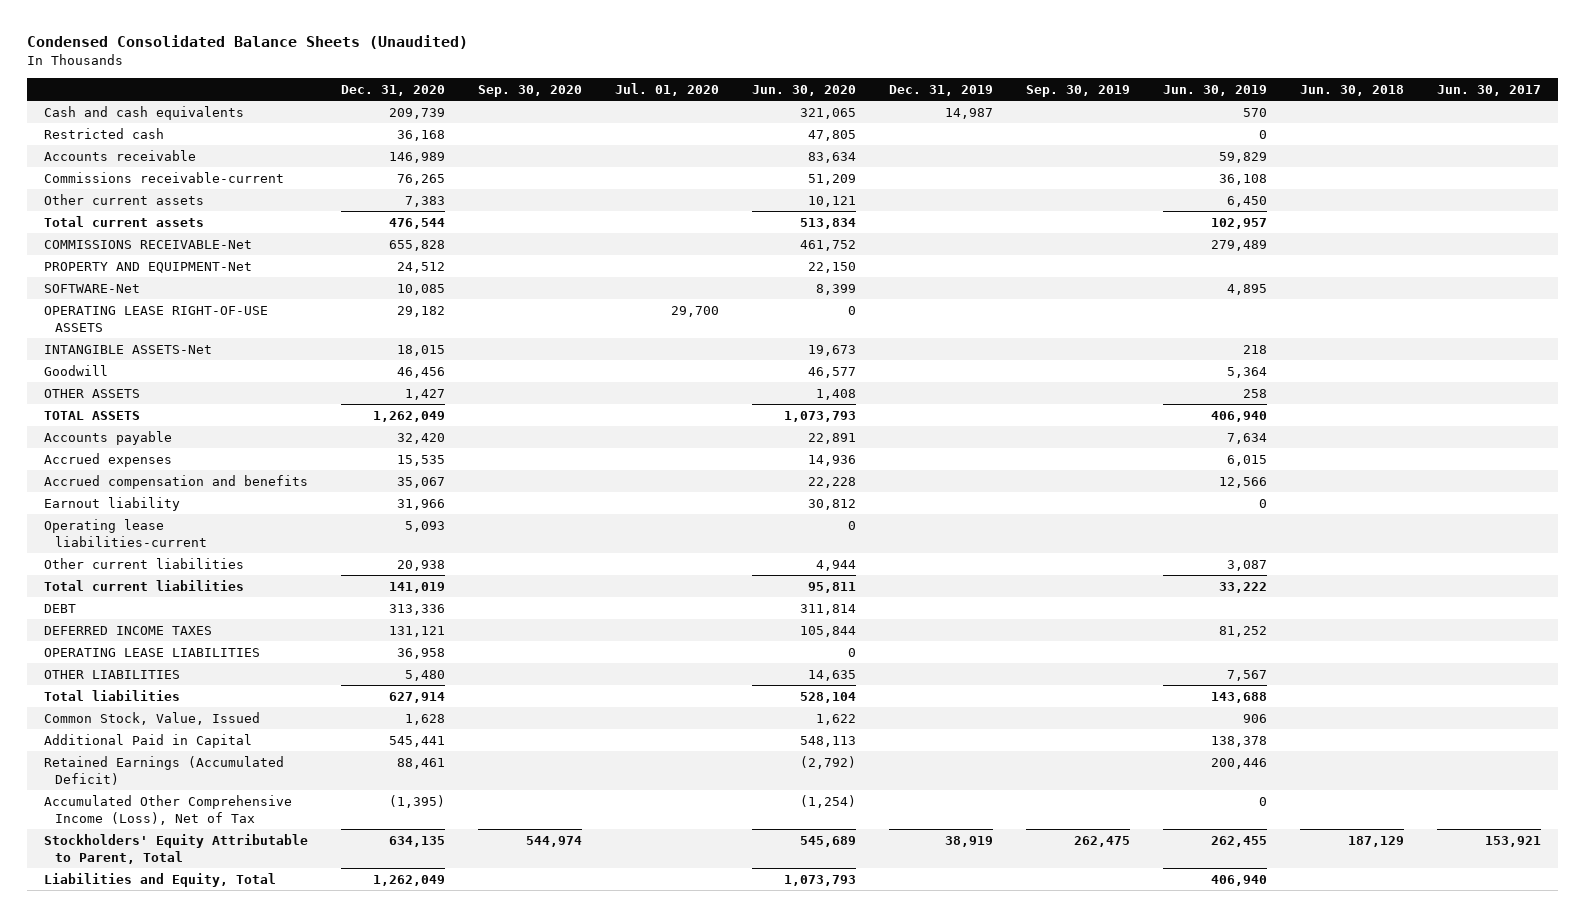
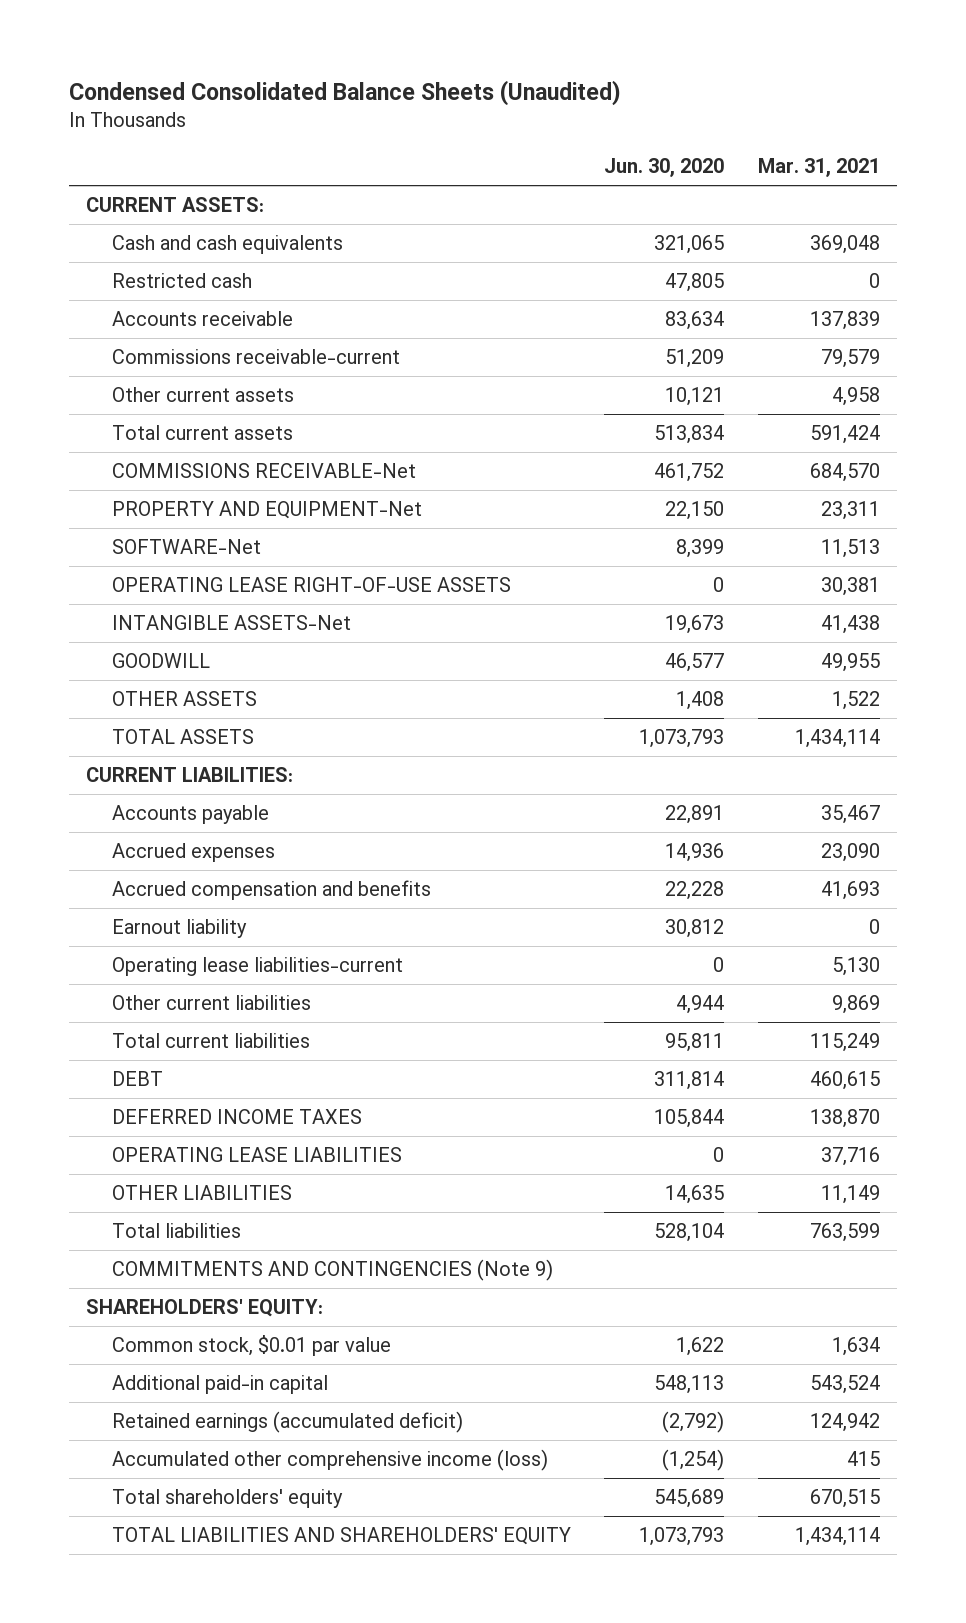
- | Dec. 31, 2020 | Sep. 30, 2020 | Jul. 01, 2020 | Jun. 30, 2020 | Dec. 31, 2019 | Sep. 30, 2019 | Jun. 30, 2019 | Jun. 30, 2018 | Jun. 30, 2017
+ | Jun. 30, 2020 | Mar. 31, 2021
+ CURRENT ASSETS:
- Goodwill | 46,456 | | | 46,577 | | | 5,364 | |
+ GOODWILL | 46,577 | 49,955
+ CURRENT LIABILITIES:
- Common Stock, Value, Issued | 1,628 | | | 1,622 | | | 906 | |
- Additional Paid in Capital | 545,441 | | | 548,113 | | | 138,378 | |
- Retained Earnings (Accumulated Deficit) | 88,461 | | | (2,792) | | | 200,446 | |
- Accumulated Other Comprehensive Income (Loss), Net of Tax | (1,395) | | | (1,254) | | | 0 | |
- Stockholders' Equity Attributable to Parent, Total | 634,135 | 544,974 | | 545,689 | 38,919 | 262,475 | 262,455 | 187,129 | 153,921
- Liabilities and Equity, Total | 1,262,049 | | | 1,073,793 | | | 406,940 | |
+ COMMITMENTS AND CONTINGENCIES (Note 9)
+ SHAREHOLDERS' EQUITY:
+ Common stock, $0.01 par value | 1,622 | 1,634
+ Additional paid-in capital | 548,113 | 543,524
+ Retained earnings (accumulated deficit) | (2,792) | 124,942
+ Accumulated other comprehensive income (loss) | (1,254) | 415
+ Total shareholders' equity | 545,689 | 670,515
+ TOTAL LIABILITIES AND SHAREHOLDERS' EQUITY | 1,073,793 | 1,434,114

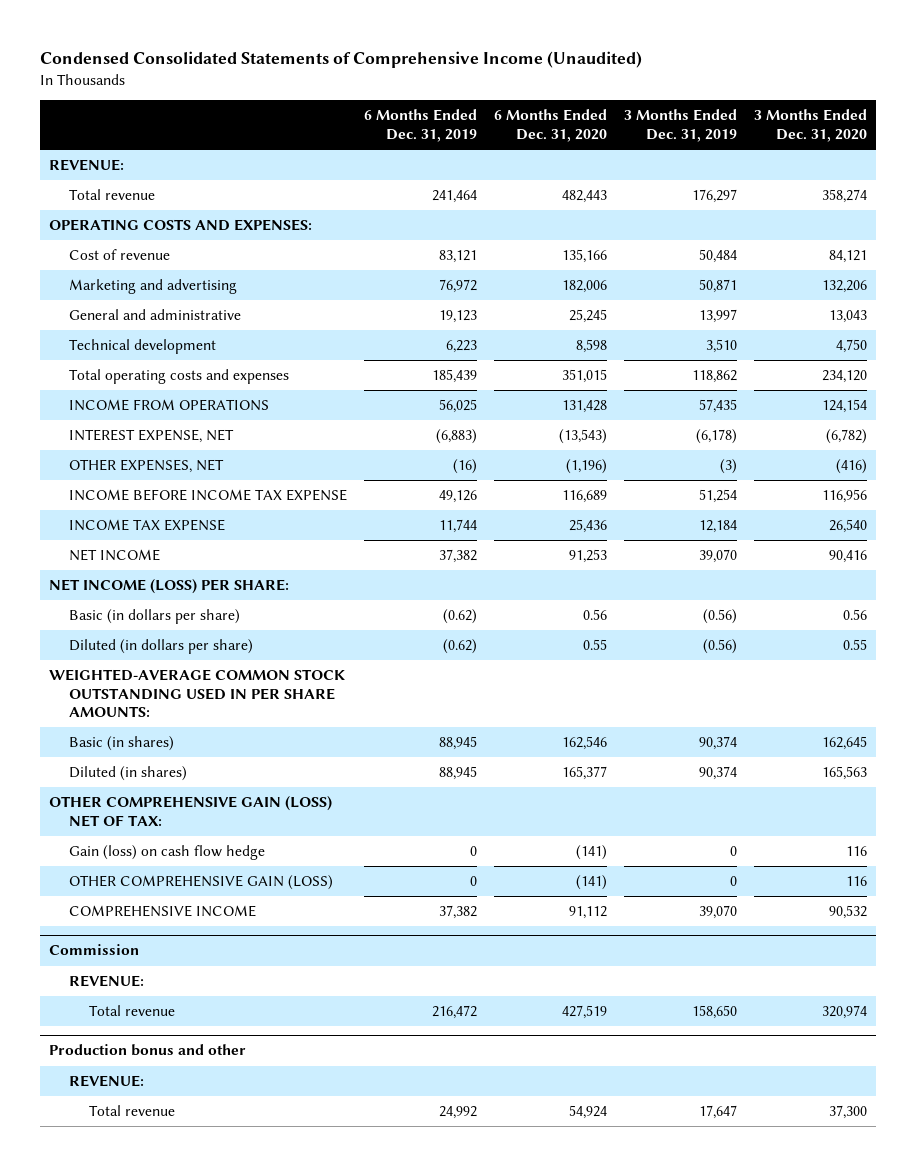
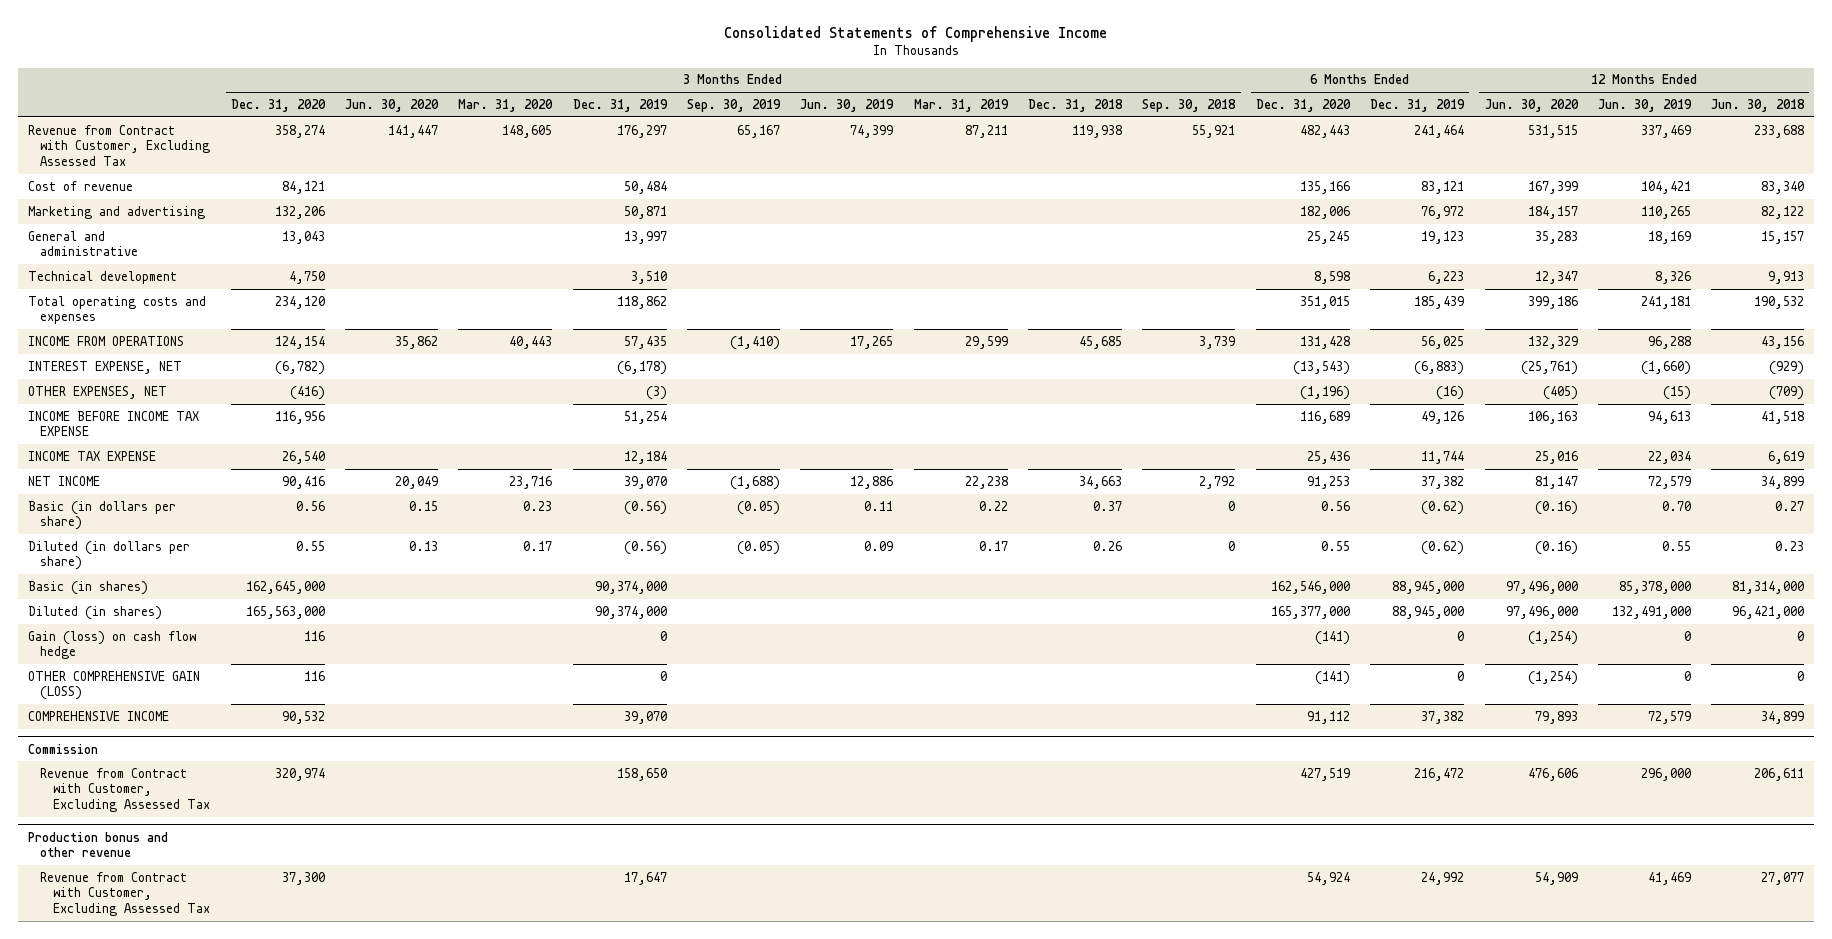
- Condensed Consolidated Statements of Comprehensive Income (Unaudited)
+ Consolidated Statements of Comprehensive Income
- | 6 Months Ended Dec. 31, 2019 | 6 Months Ended Dec. 31, 2020 | 3 Months Ended Dec. 31, 2019 | 3 Months Ended Dec. 31, 2020
+ | 3 Months Ended Dec. 31, 2020 | 3 Months Ended Jun. 30, 2020 | 3 Months Ended Mar. 31, 2020 | 3 Months Ended Dec. 31, 2019 | 3 Months Ended Sep. 30, 2019 | 3 Months Ended Jun. 30, 2019 | 3 Months Ended Mar. 31, 2019 | 3 Months Ended Dec. 31, 2018 | 3 Months Ended Sep. 30, 2018 | 6 Months Ended Dec. 31, 2020 | 6 Months Ended Dec. 31, 2019 | 12 Months Ended Jun. 30, 2020 | 12 Months Ended Jun. 30, 2019 | 12 Months Ended Jun. 30, 2018
- REVENUE:
- Total revenue | 241,464 | 482,443 | 176,297 | 358,274
- OPERATING COSTS AND EXPENSES:
+ Revenue from Contract with Customer, Excluding Assessed Tax | 358,274 | 141,447 | 148,605 | 176,297 | 65,167 | 74,399 | 87,211 | 119,938 | 55,921 | 482,443 | 241,464 | 531,515 | 337,469 | 233,688
- NET INCOME (LOSS) PER SHARE:
- WEIGHTED-AVERAGE COMMON STOCK OUTSTANDING USED IN PER SHARE AMOUNTS:
- Basic (in shares) | 88,945 | 162,546 | 90,374 | 162,645
- Diluted (in shares) | 88,945 | 165,377 | 90,374 | 165,563
- OTHER COMPREHENSIVE GAIN (LOSS) NET OF TAX:
+ Basic (in shares) | 162,645,000 | | | 90,374,000 | | | | | | 162,546,000 | 88,945,000 | 97,496,000 | 85,378,000 | 81,314,000
+ Diluted (in shares) | 165,563,000 | | | 90,374,000 | | | | | | 165,377,000 | 88,945,000 | 97,496,000 | 132,491,000 | 96,421,000
@ Commission
- REVENUE:
- Total revenue | 216,472 | 427,519 | 158,650 | 320,974
- Production bonus and other
- REVENUE:
- Total revenue | 24,992 | 54,924 | 17,647 | 37,300
@ Commission
+ Revenue from Contract with Customer, Excluding Assessed Tax | 320,974 | | | 158,650 | | | | | | 427,519 | 216,472 | 476,606 | 296,000 | 206,611
+ Production bonus and other revenue
+ Revenue from Contract with Customer, Excluding Assessed Tax | 37,300 | | | 17,647 | | | | | | 54,924 | 24,992 | 54,909 | 41,469 | 27,077

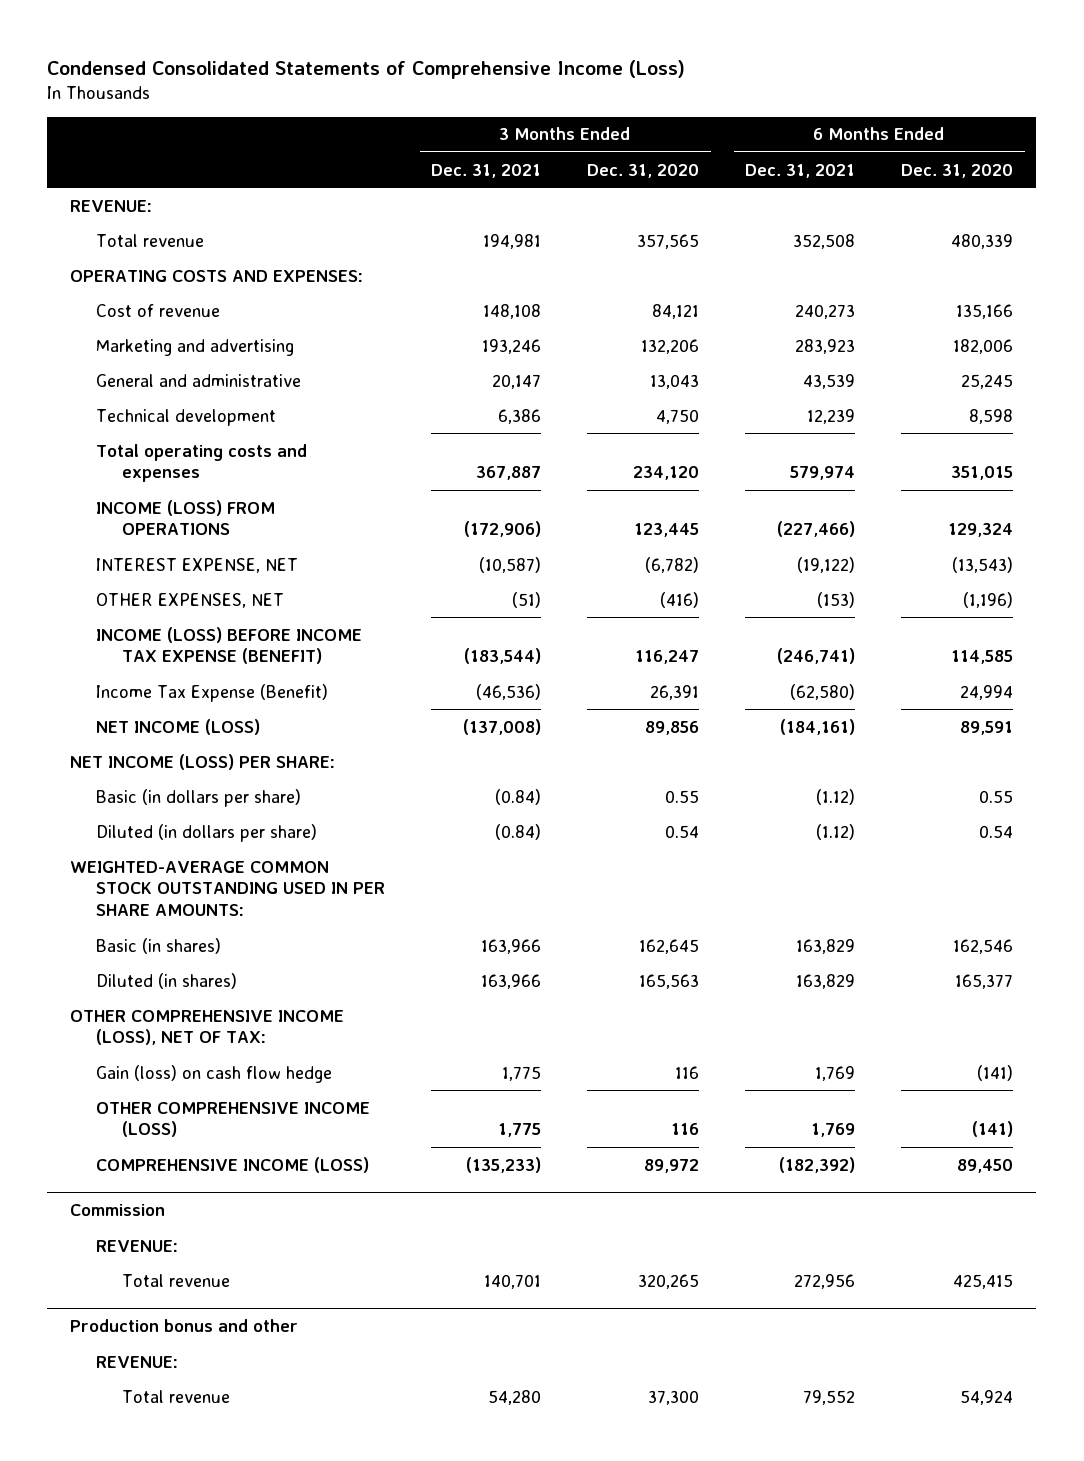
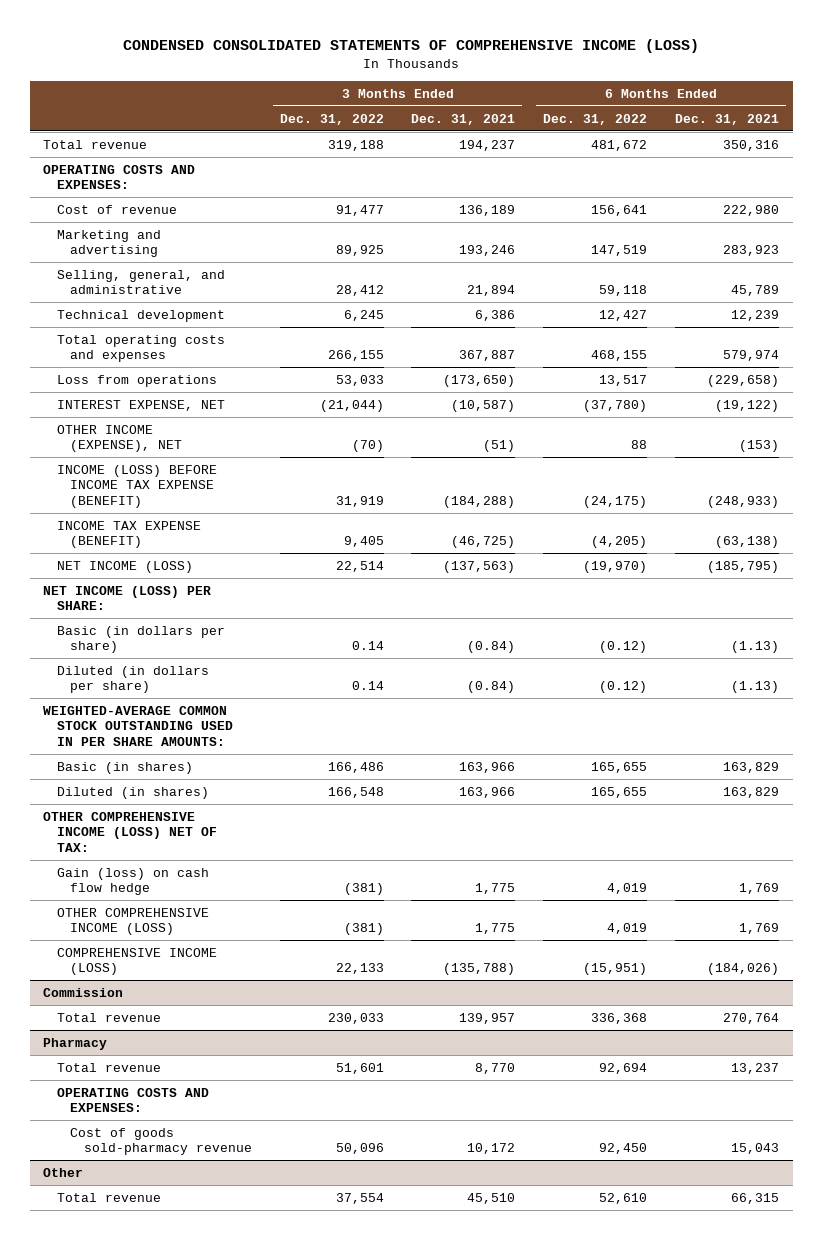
- Condensed Consolidated Statements of Comprehensive Income (Loss)
+ CONDENSED CONSOLIDATED STATEMENTS OF COMPREHENSIVE INCOME (LOSS)
- | 3 Months Ended Dec. 31, 2021 | 3 Months Ended Dec. 31, 2020 | 6 Months Ended Dec. 31, 2021 | 6 Months Ended Dec. 31, 2020
+ | 3 Months Ended Dec. 31, 2022 | 3 Months Ended Dec. 31, 2021 | 6 Months Ended Dec. 31, 2022 | 6 Months Ended Dec. 31, 2021
- REVENUE:
- Total revenue | 194,981 | 357,565 | 352,508 | 480,339
+ Total revenue | 319,188 | 194,237 | 481,672 | 350,316
- Cost of revenue | 148,108 | 84,121 | 240,273 | 135,166
+ Cost of revenue | 91,477 | 136,189 | 156,641 | 222,980
- General and administrative | 20,147 | 13,043 | 43,539 | 25,245
+ Selling, general, and administrative | 28,412 | 21,894 | 59,118 | 45,789
- INCOME (LOSS) FROM OPERATIONS | (172,906) | 123,445 | (227,466) | 129,324
+ Loss from operations | 53,033 | (173,650) | 13,517 | (229,658)
- OTHER EXPENSES, NET | (51) | (416) | (153) | (1,196)
- INCOME (LOSS) BEFORE INCOME TAX EXPENSE (BENEFIT) | (183,544) | 116,247 | (246,741) | 114,585
- Income Tax Expense (Benefit) | (46,536) | 26,391 | (62,580) | 24,994
- NET INCOME (LOSS) | (137,008) | 89,856 | (184,161) | 89,591
+ OTHER INCOME (EXPENSE), NET | (70) | (51) | 88 | (153)
+ INCOME (LOSS) BEFORE INCOME TAX EXPENSE (BENEFIT) | 31,919 | (184,288) | (24,175) | (248,933)
+ INCOME TAX EXPENSE (BENEFIT) | 9,405 | (46,725) | (4,205) | (63,138)
+ NET INCOME (LOSS) | 22,514 | (137,563) | (19,970) | (185,795)
- Basic (in dollars per share) | (0.84) | 0.55 | (1.12) | 0.55
- Diluted (in dollars per share) | (0.84) | 0.54 | (1.12) | 0.54
+ Basic (in dollars per share) | 0.14 | (0.84) | (0.12) | (1.13)
+ Diluted (in dollars per share) | 0.14 | (0.84) | (0.12) | (1.13)
- OTHER COMPREHENSIVE INCOME (LOSS), NET OF TAX:
+ OTHER COMPREHENSIVE INCOME (LOSS) NET OF TAX:
- COMPREHENSIVE INCOME (LOSS) | (135,233) | 89,972 | (182,392) | 89,450
+ COMPREHENSIVE INCOME (LOSS) | 22,133 | (135,788) | (15,951) | (184,026)
@ Commission
- REVENUE:
- Total revenue | 140,701 | 320,265 | 272,956 | 425,415
- Production bonus and other
- REVENUE:
- Total revenue | 54,280 | 37,300 | 79,552 | 54,924
@ Commission
+ Total revenue | 230,033 | 139,957 | 336,368 | 270,764
+ Pharmacy
+ Total revenue | 51,601 | 8,770 | 92,694 | 13,237
+ OPERATING COSTS AND EXPENSES:
+ Cost of goods sold-pharmacy revenue | 50,096 | 10,172 | 92,450 | 15,043
+ Other
+ Total revenue | 37,554 | 45,510 | 52,610 | 66,315

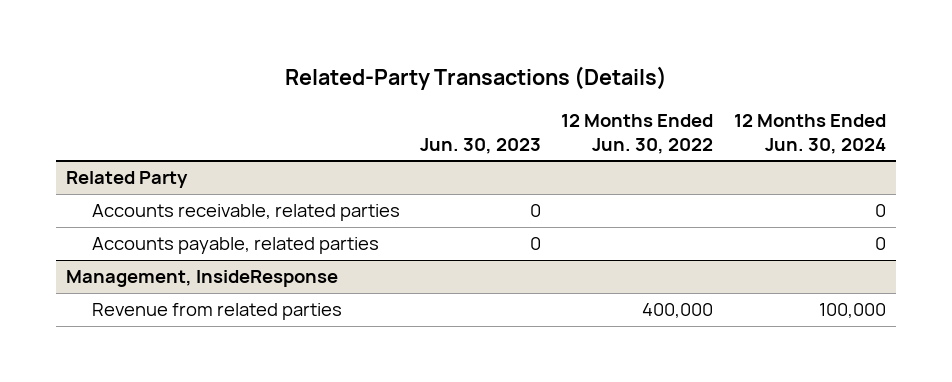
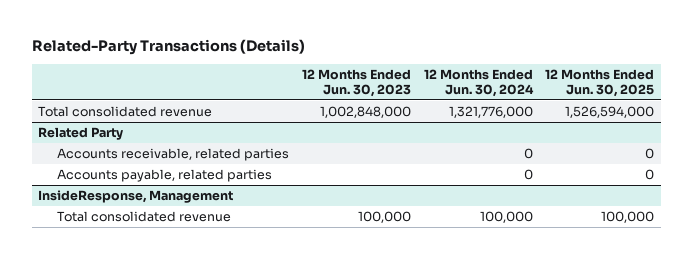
- | Jun. 30, 2023 | 12 Months Ended Jun. 30, 2022 | 12 Months Ended Jun. 30, 2024
+ | 12 Months Ended Jun. 30, 2023 | 12 Months Ended Jun. 30, 2024 | 12 Months Ended Jun. 30, 2025
+ Total consolidated revenue | 1,002,848,000 | 1,321,776,000 | 1,526,594,000
- Management, InsideResponse
- Revenue from related parties | | 400,000 | 100,000
+ InsideResponse, Management
+ Total consolidated revenue | 100,000 | 100,000 | 100,000

